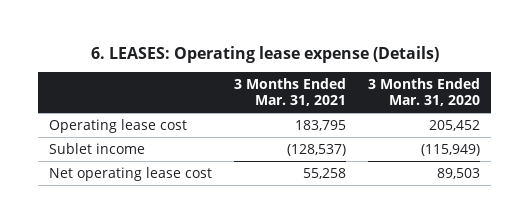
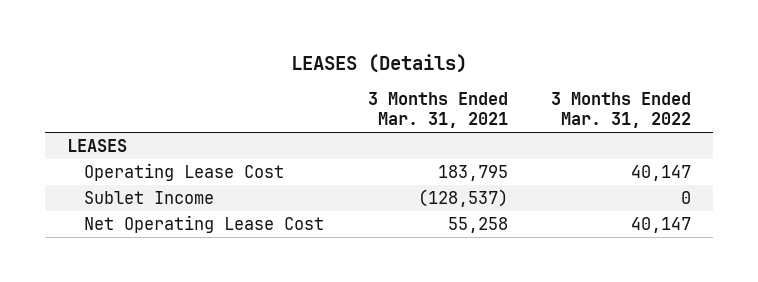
- 6. LEASES: Operating lease expense (Details)
+ LEASES (Details)
- | 3 Months Ended Mar. 31, 2021 | 3 Months Ended Mar. 31, 2020
+ | 3 Months Ended Mar. 31, 2021 | 3 Months Ended Mar. 31, 2022
- Operating lease cost | 183,795 | 205,452
- Sublet income | (128,537) | (115,949)
- Net operating lease cost | 55,258 | 89,503
+ LEASES
+ Operating Lease Cost | 183,795 | 40,147
+ Sublet Income | (128,537) | 0
+ Net Operating Lease Cost | 55,258 | 40,147

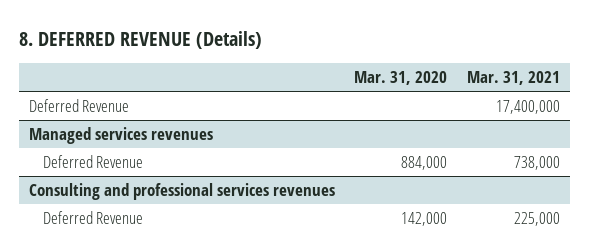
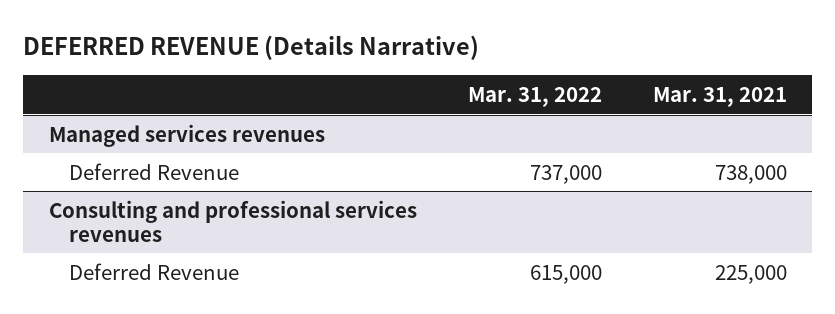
- 8. DEFERRED REVENUE (Details)
+ DEFERRED REVENUE (Details Narrative)
- | Mar. 31, 2020 | Mar. 31, 2021
+ | Mar. 31, 2022 | Mar. 31, 2021
- Deferred Revenue | | 17,400,000

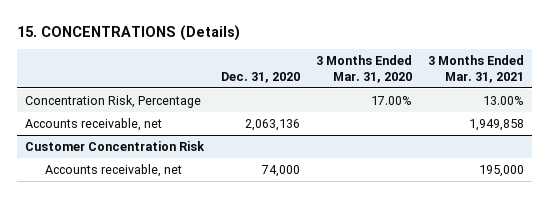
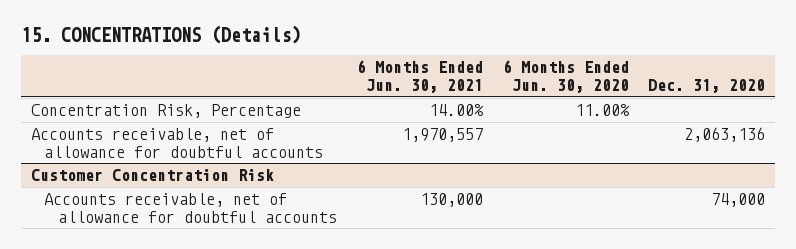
- | Dec. 31, 2020 | 3 Months Ended Mar. 31, 2020 | 3 Months Ended Mar. 31, 2021
+ | 6 Months Ended Jun. 30, 2021 | 6 Months Ended Jun. 30, 2020 | Dec. 31, 2020
- Accounts receivable, net | 2,063,136 | | 1,949,858
+ Accounts receivable, net of allowance for doubtful accounts | 1,970,557 | | 2,063,136
@ Customer Concentration Risk
- Accounts receivable, net | 74,000 | | 195,000
+ Accounts receivable, net of allowance for doubtful accounts | 130,000 | | 74,000

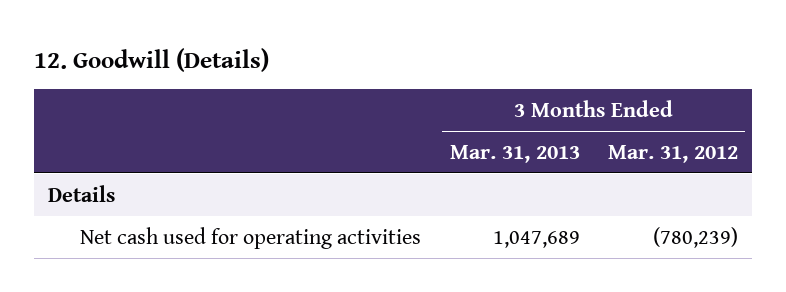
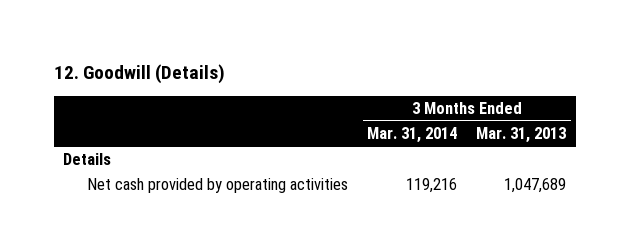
- | 3 Months Ended Mar. 31, 2013 | 3 Months Ended Mar. 31, 2012
+ | 3 Months Ended Mar. 31, 2014 | 3 Months Ended Mar. 31, 2013
- Net cash used for operating activities | 1,047,689 | (780,239)
+ Net cash provided by operating activities | 119,216 | 1,047,689

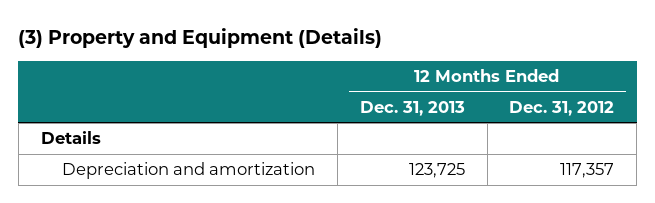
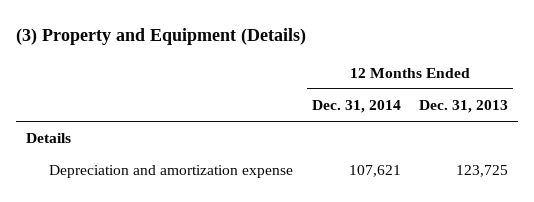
- | 12 Months Ended Dec. 31, 2013 | 12 Months Ended Dec. 31, 2012
+ | 12 Months Ended Dec. 31, 2014 | 12 Months Ended Dec. 31, 2013
- Depreciation and amortization | 123,725 | 117,357
+ Depreciation and amortization expense | 107,621 | 123,725

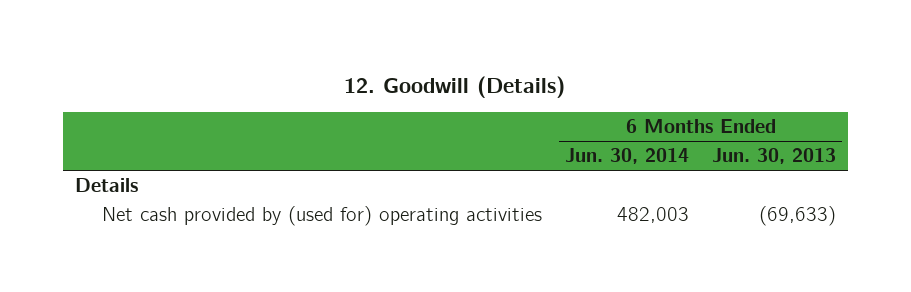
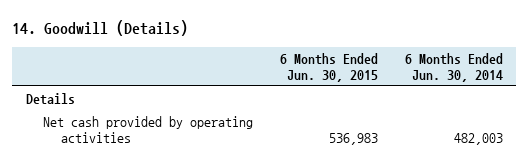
- 12. Goodwill (Details)
+ 14. Goodwill (Details)
- | 6 Months Ended Jun. 30, 2014 | 6 Months Ended Jun. 30, 2013
+ | 6 Months Ended Jun. 30, 2015 | 6 Months Ended Jun. 30, 2014
- Net cash provided by (used for) operating activities | 482,003 | (69,633)
+ Net cash provided by operating activities | 536,983 | 482,003

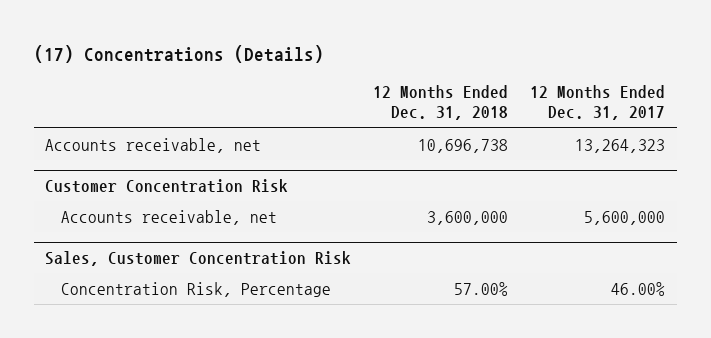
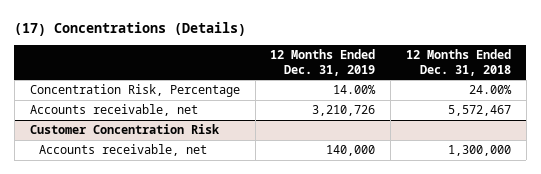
- | 12 Months Ended Dec. 31, 2018 | 12 Months Ended Dec. 31, 2017
+ | 12 Months Ended Dec. 31, 2019 | 12 Months Ended Dec. 31, 2018
- Accounts receivable, net | 10,696,738 | 13,264,323
+ Concentration Risk, Percentage | 14.00% | 24.00%
+ Accounts receivable, net | 3,210,726 | 5,572,467
@ Customer Concentration Risk
- Accounts receivable, net | 3,600,000 | 5,600,000
- Sales, Customer Concentration Risk
- Concentration Risk, Percentage | 57.00% | 46.00%
@ Customer Concentration Risk
+ Accounts receivable, net | 140,000 | 1,300,000

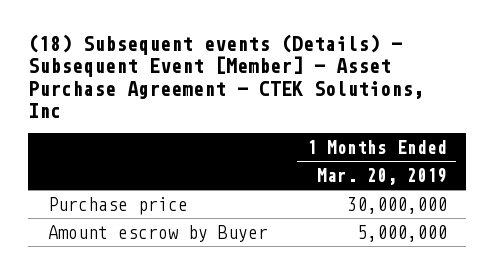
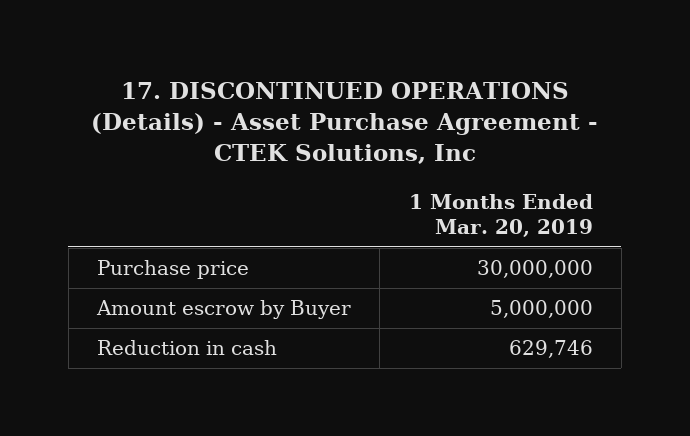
- (18) Subsequent events (Details) - Subsequent Event [Member] - Asset Purchase Agreement - CTEK Solutions, Inc
+ 17. DISCONTINUED OPERATIONS (Details) - Asset Purchase Agreement - CTEK Solutions, Inc
+ Reduction in cash | 629,746

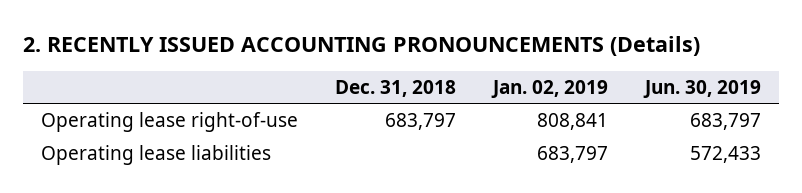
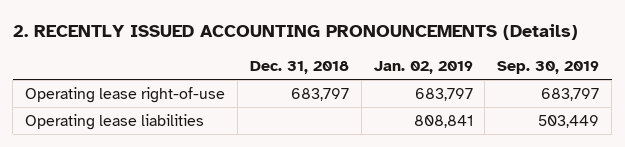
- | Dec. 31, 2018 | Jan. 02, 2019 | Jun. 30, 2019
+ | Dec. 31, 2018 | Jan. 02, 2019 | Sep. 30, 2019
- Operating lease right-of-use | 683,797 | 808,841 | 683,797
- Operating lease liabilities | | 683,797 | 572,433
+ Operating lease right-of-use | 683,797 | 683,797 | 683,797
+ Operating lease liabilities | | 808,841 | 503,449

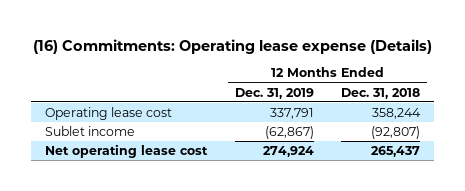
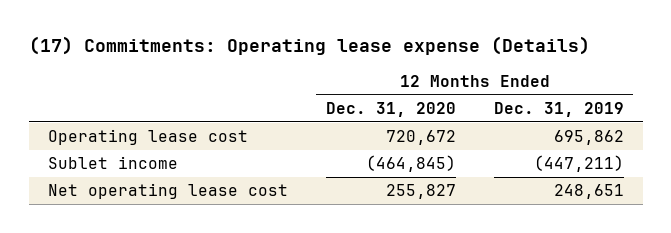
- (16) Commitments: Operating lease expense (Details)
+ (17) Commitments: Operating lease expense (Details)
- | 12 Months Ended Dec. 31, 2019 | 12 Months Ended Dec. 31, 2018
+ | 12 Months Ended Dec. 31, 2020 | 12 Months Ended Dec. 31, 2019
- Operating lease cost | 337,791 | 358,244
- Sublet income | (62,867) | (92,807)
- Net operating lease cost | 274,924 | 265,437
+ Operating lease cost | 720,672 | 695,862
+ Sublet income | (464,845) | (447,211)
+ Net operating lease cost | 255,827 | 248,651

